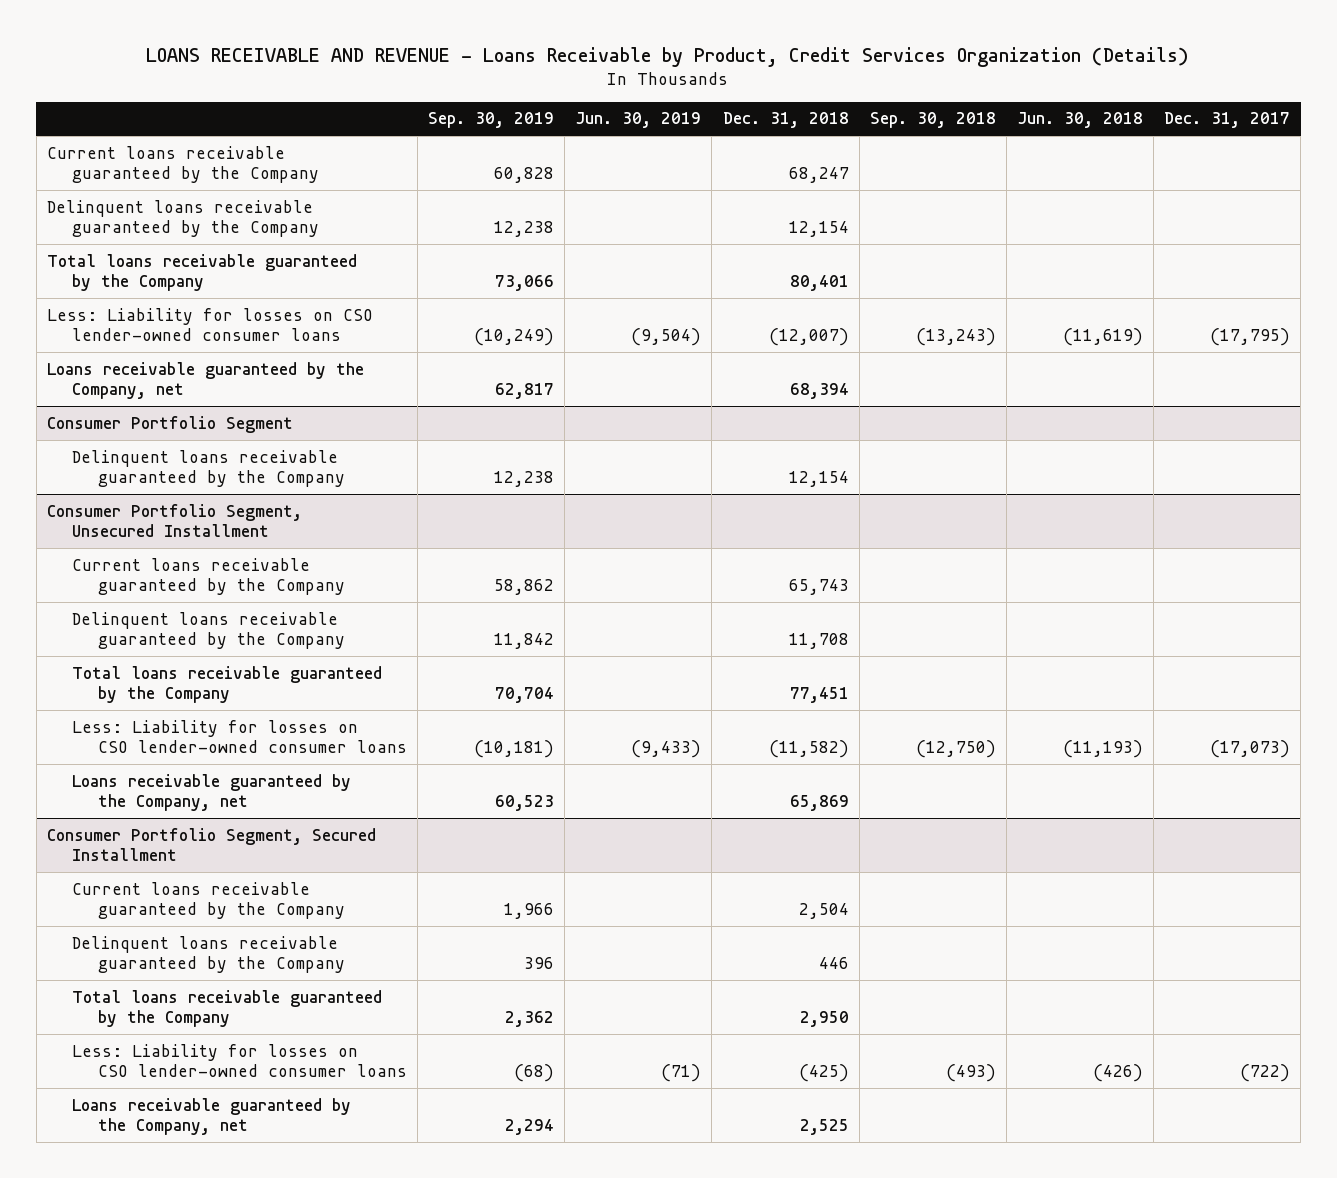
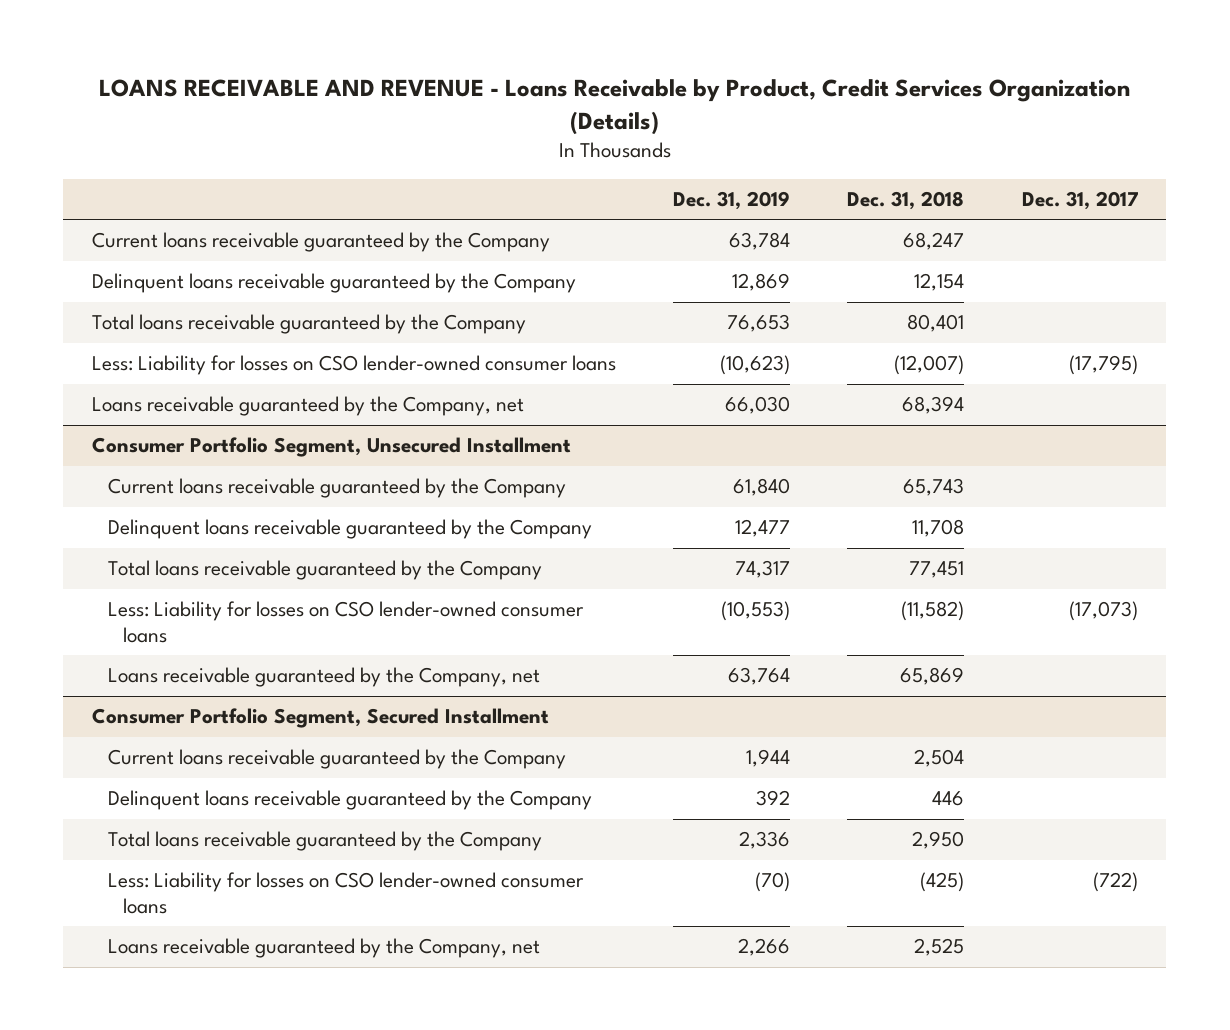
- | Sep. 30, 2019 | Jun. 30, 2019 | Dec. 31, 2018 | Sep. 30, 2018 | Jun. 30, 2018 | Dec. 31, 2017
+ | Dec. 31, 2019 | Dec. 31, 2018 | Dec. 31, 2017
- Consumer Portfolio Segment
- Delinquent loans receivable guaranteed by the Company | 12,238 | | 12,154 | | |

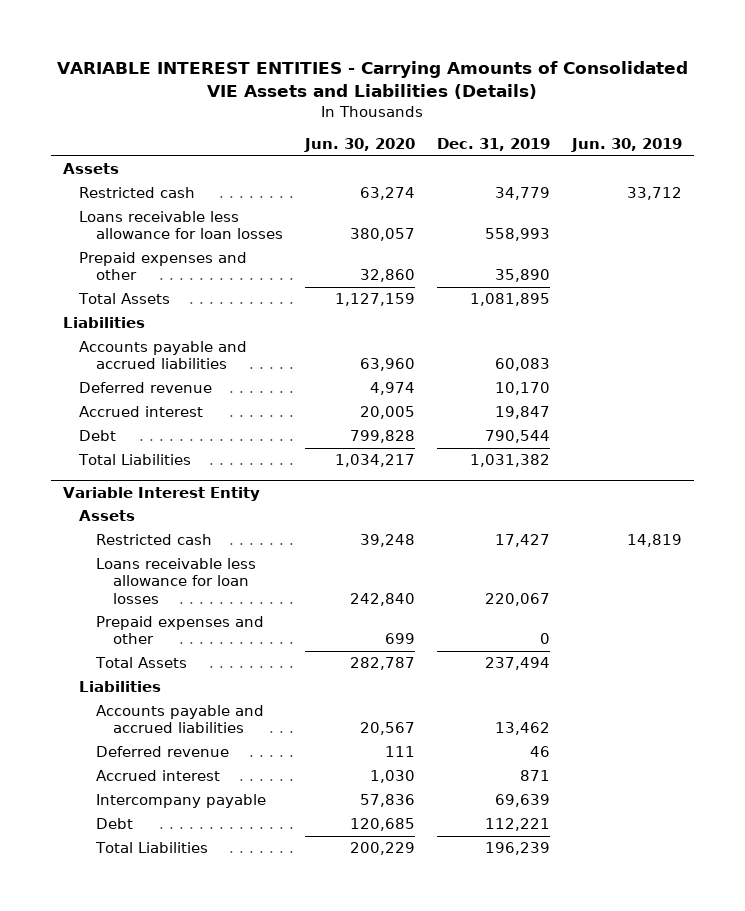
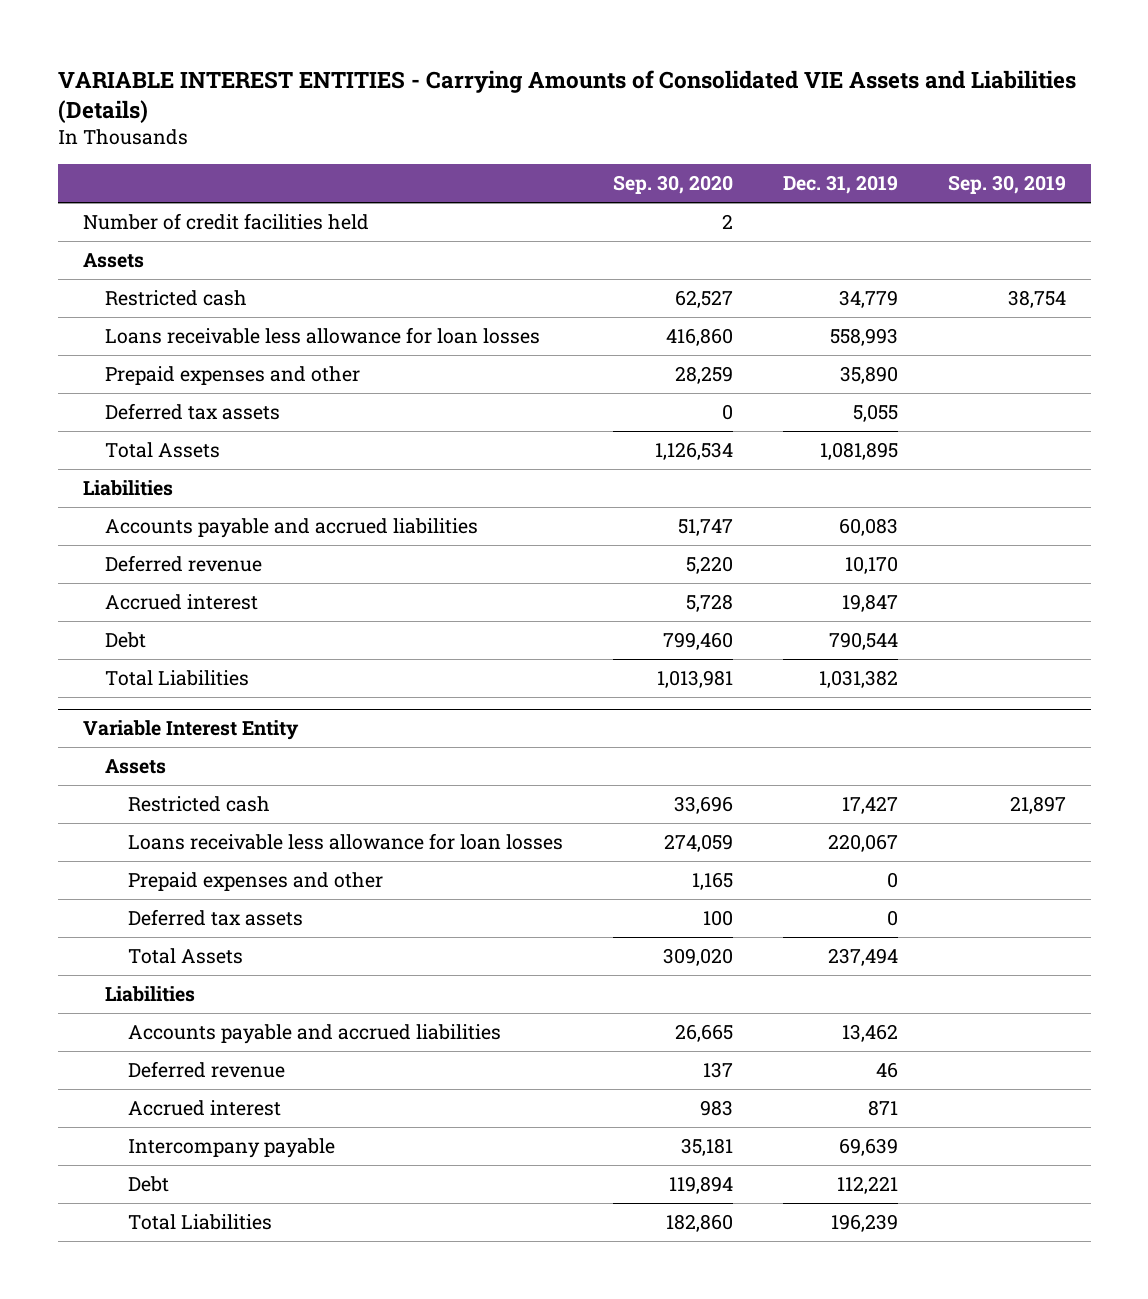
- | Jun. 30, 2020 | Dec. 31, 2019 | Jun. 30, 2019
+ | Sep. 30, 2020 | Dec. 31, 2019 | Sep. 30, 2019
+ Number of credit facilities held | 2 | |
+ Deferred tax assets | 0 | 5,055 |
@ Variable Interest Entity
+ Deferred tax assets | 100 | 0 |

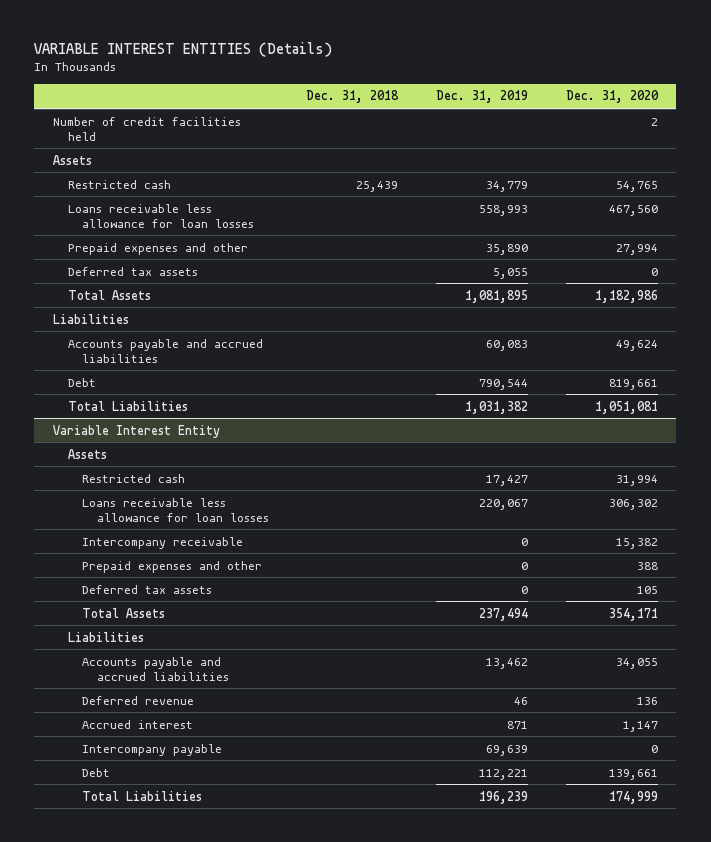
- VARIABLE INTEREST ENTITIES - Carrying Amounts of Consolidated VIE Assets and Liabilities (Details)
+ VARIABLE INTEREST ENTITIES (Details)
- | Sep. 30, 2020 | Dec. 31, 2019 | Sep. 30, 2019
+ | Dec. 31, 2018 | Dec. 31, 2019 | Dec. 31, 2020
- Deferred revenue | 5,220 | 10,170 |
- Accrued interest | 5,728 | 19,847 |
@ Variable Interest Entity
+ Intercompany receivable | | 0 | 15,382

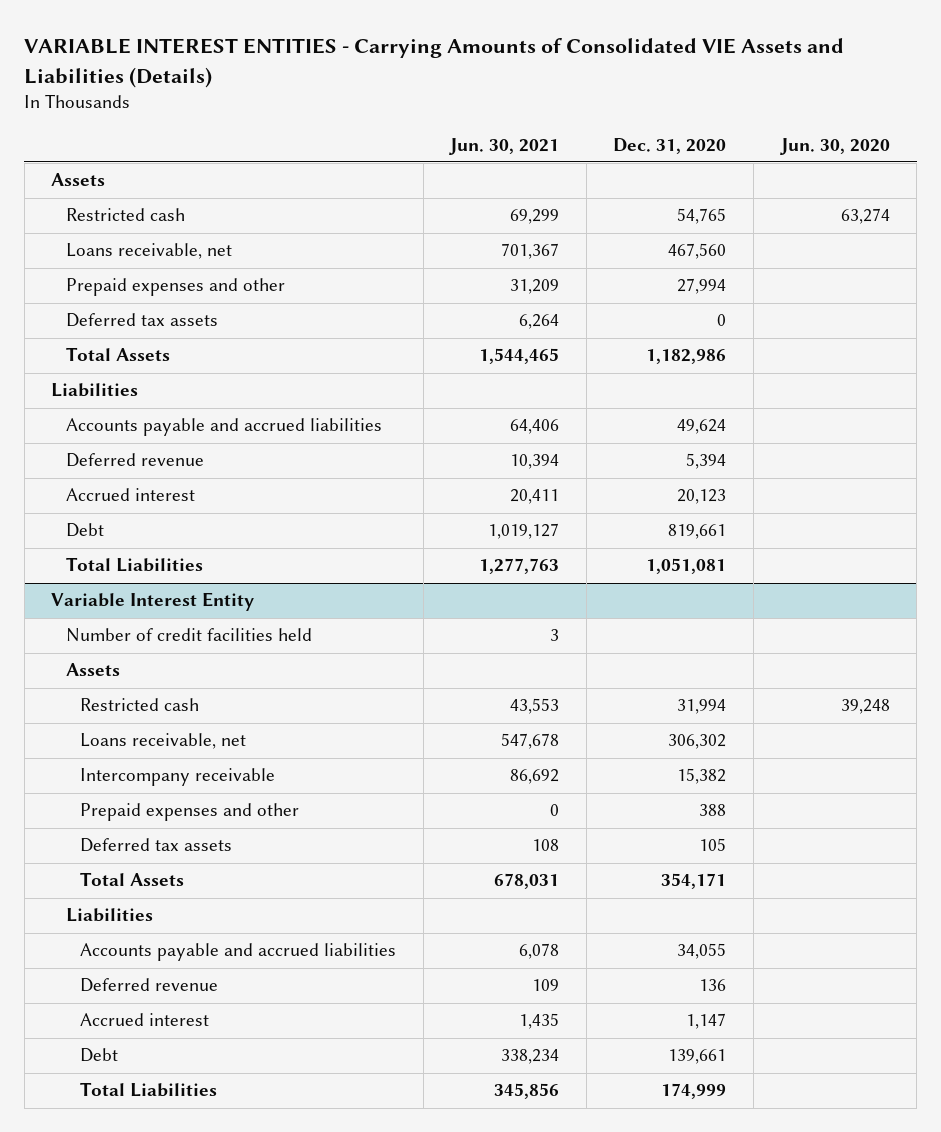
- VARIABLE INTEREST ENTITIES (Details)
+ VARIABLE INTEREST ENTITIES - Carrying Amounts of Consolidated VIE Assets and Liabilities (Details)
- | Dec. 31, 2018 | Dec. 31, 2019 | Dec. 31, 2020
+ | Jun. 30, 2021 | Dec. 31, 2020 | Jun. 30, 2020
- Number of credit facilities held | | | 2
- Loans receivable less allowance for loan losses | | 558,993 | 467,560
+ Loans receivable, net | 701,367 | 467,560 |
+ Deferred revenue | 10,394 | 5,394 |
+ Accrued interest | 20,411 | 20,123 |
@ Variable Interest Entity
+ Number of credit facilities held | 3 | |
- Loans receivable less allowance for loan losses | | 220,067 | 306,302
+ Loans receivable, net | 547,678 | 306,302 |
- Intercompany payable | | 69,639 | 0

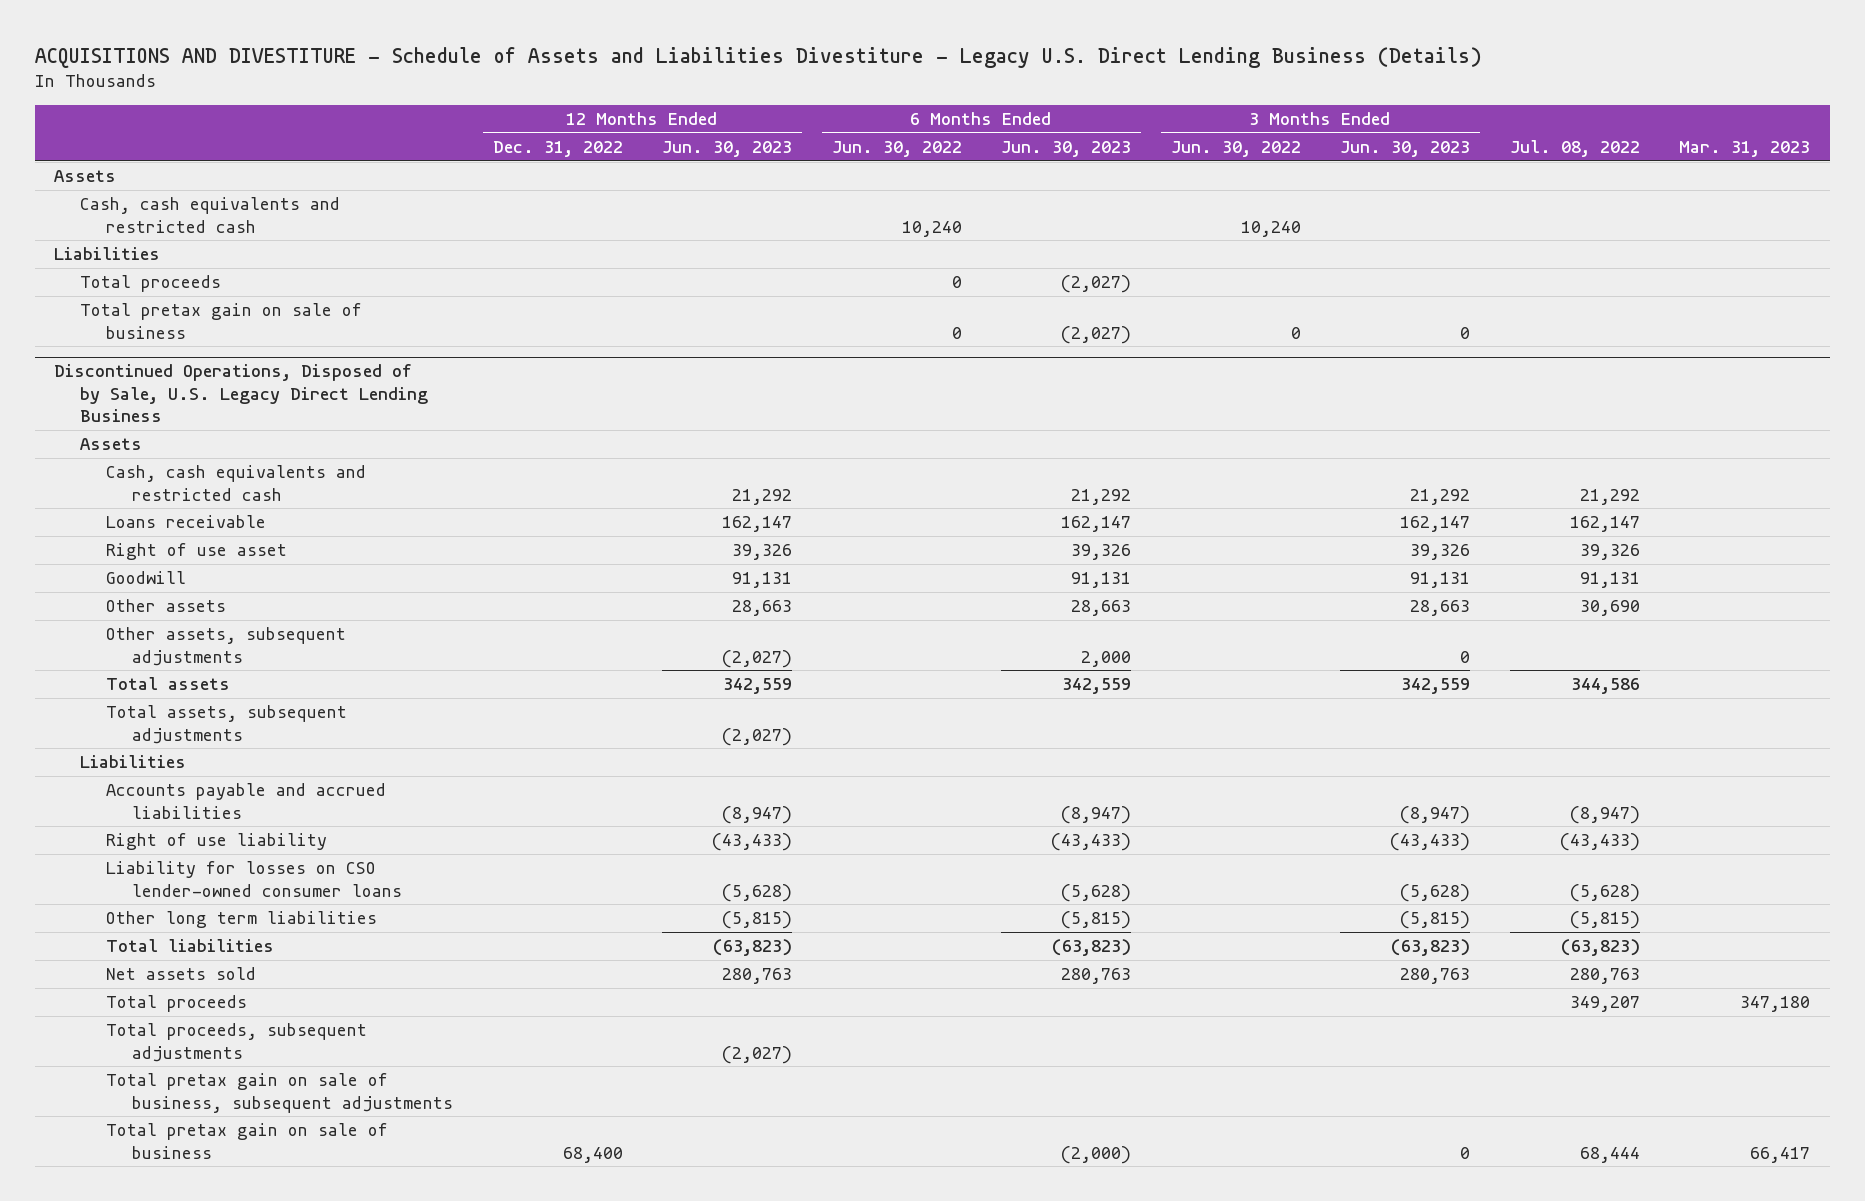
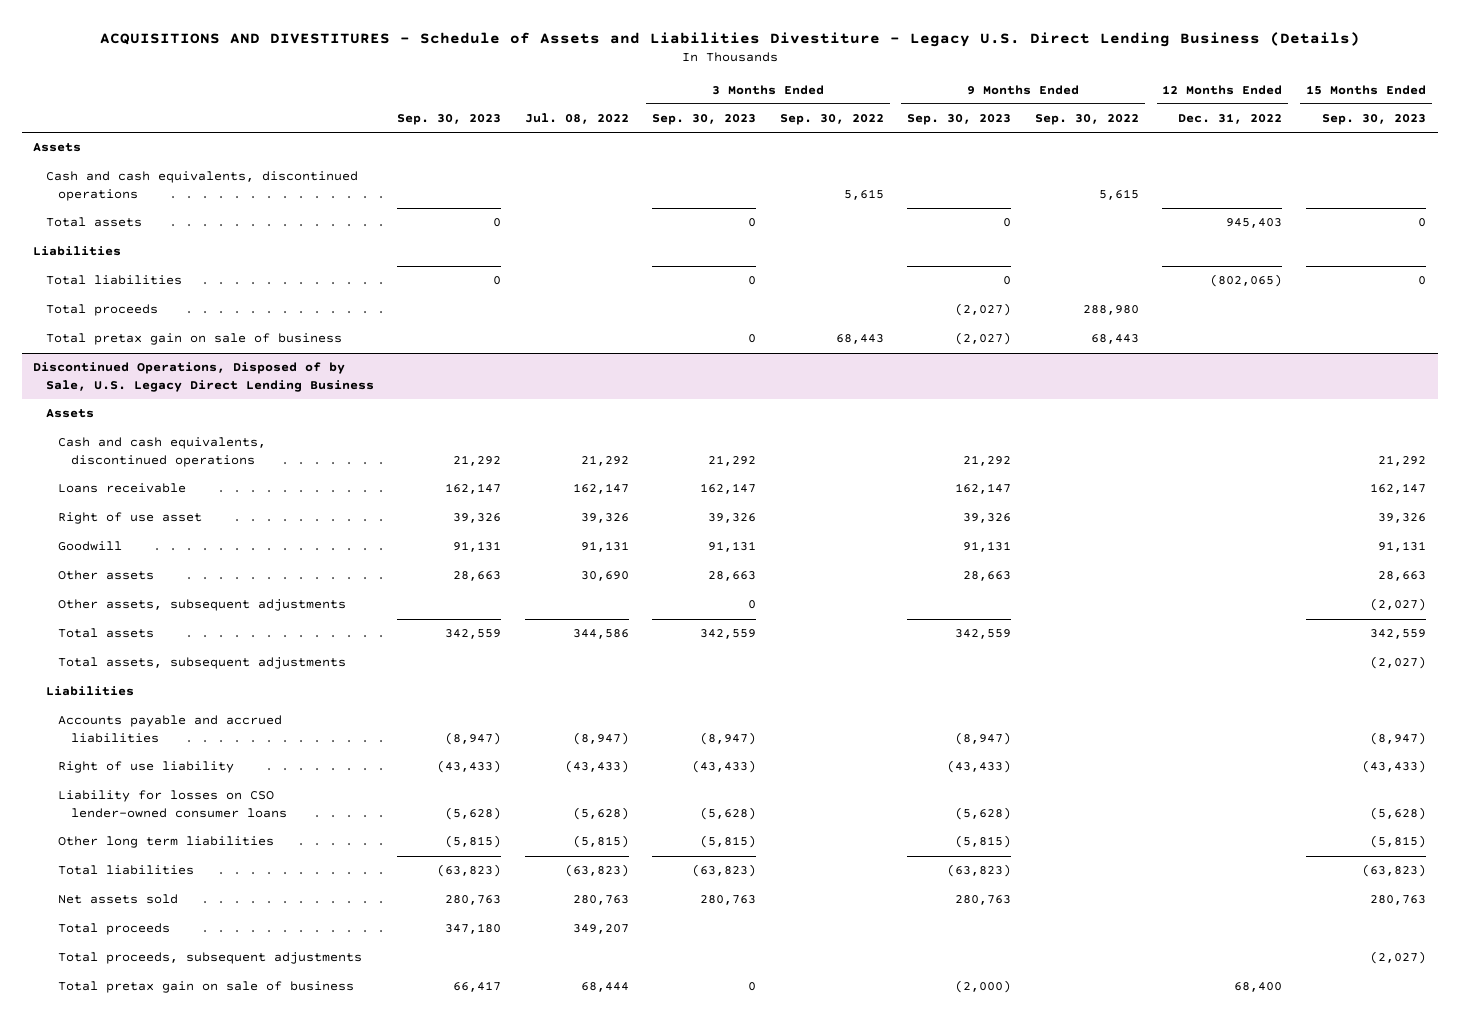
- ACQUISITIONS AND DIVESTITURE - Schedule of Assets and Liabilities Divestiture - Legacy U.S. Direct Lending Business (Details)
+ ACQUISITIONS AND DIVESTITURES - Schedule of Assets and Liabilities Divestiture - Legacy U.S. Direct Lending Business (Details)
- | 12 Months Ended Dec. 31, 2022 | 12 Months Ended Jun. 30, 2023 | 6 Months Ended Jun. 30, 2022 | 6 Months Ended Jun. 30, 2023 | 3 Months Ended Jun. 30, 2022 | 3 Months Ended Jun. 30, 2023 | Jul. 08, 2022 | Mar. 31, 2023
+ | Sep. 30, 2023 | Jul. 08, 2022 | 3 Months Ended Sep. 30, 2023 | 3 Months Ended Sep. 30, 2022 | 9 Months Ended Sep. 30, 2023 | 9 Months Ended Sep. 30, 2022 | 12 Months Ended Dec. 31, 2022 | 15 Months Ended Sep. 30, 2023
- Cash, cash equivalents and restricted cash | | | 10,240 | | 10,240 | | |
+ Cash and cash equivalents, discontinued operations | | | | 5,615 | | 5,615 | |
+ Total assets | 0 | | 0 | | 0 | | 945,403 | 0
+ Total liabilities | 0 | | 0 | | 0 | | (802,065) | 0
@ Discontinued Operations, Disposed of by Sale, U.S. Legacy Direct Lending Business
- Cash, cash equivalents and restricted cash | | 21,292 | | 21,292 | | 21,292 | 21,292 |
+ Cash and cash equivalents, discontinued operations | 21,292 | 21,292 | 21,292 | | 21,292 | | | 21,292
- Total pretax gain on sale of business, subsequent adjustments

